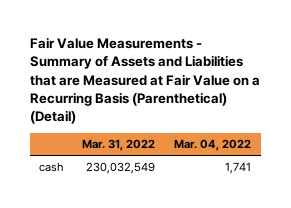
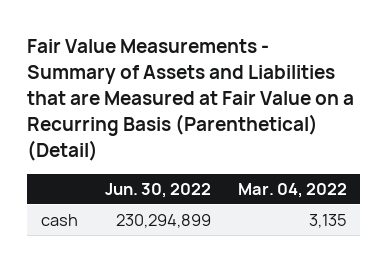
- | Mar. 31, 2022 | Mar. 04, 2022
+ | Jun. 30, 2022 | Mar. 04, 2022
- cash | 230,032,549 | 1,741
+ cash | 230,294,899 | 3,135

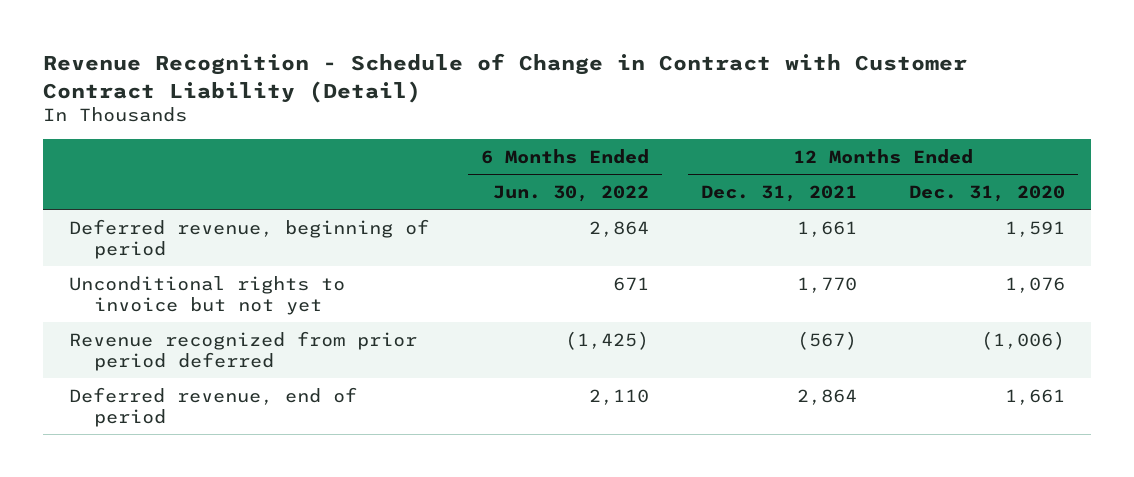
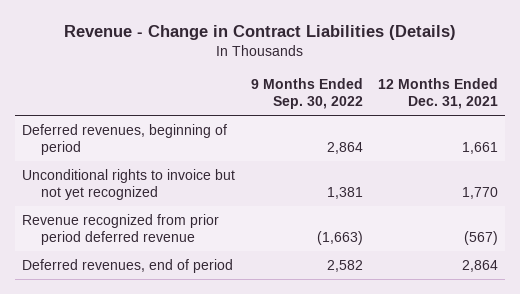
- Revenue Recognition - Schedule of Change in Contract with Customer Contract Liability (Detail)
+ Revenue - Change in Contract Liabilities (Details)
- | 6 Months Ended Jun. 30, 2022 | 12 Months Ended Dec. 31, 2021 | 12 Months Ended Dec. 31, 2020
+ | 9 Months Ended Sep. 30, 2022 | 12 Months Ended Dec. 31, 2021
- Deferred revenue, beginning of period | 2,864 | 1,661 | 1,591
- Unconditional rights to invoice but not yet | 671 | 1,770 | 1,076
- Revenue recognized from prior period deferred | (1,425) | (567) | (1,006)
- Deferred revenue, end of period | 2,110 | 2,864 | 1,661
+ Deferred revenues, beginning of period | 2,864 | 1,661
+ Unconditional rights to invoice but not yet recognized | 1,381 | 1,770
+ Revenue recognized from prior period deferred revenue | (1,663) | (567)
+ Deferred revenues, end of period | 2,582 | 2,864

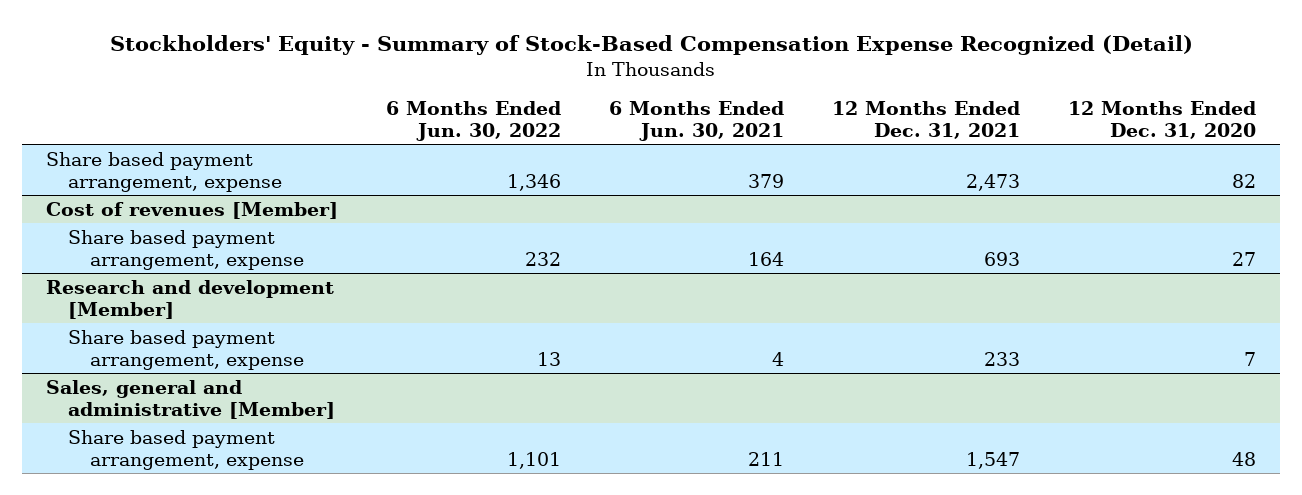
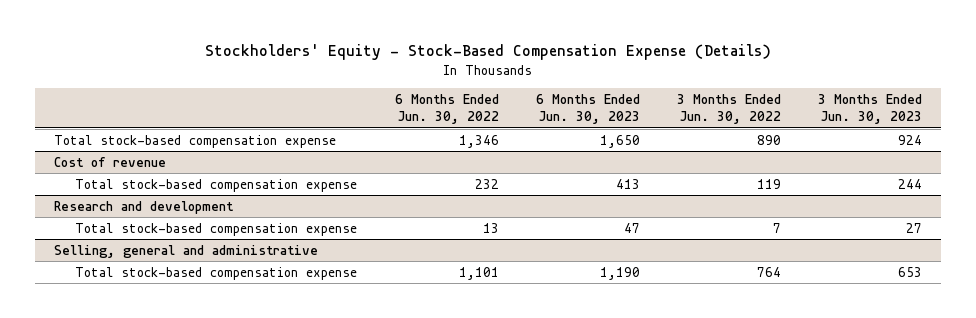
- Stockholders' Equity - Summary of Stock-Based Compensation Expense Recognized (Detail)
+ Stockholders' Equity - Stock-Based Compensation Expense (Details)
- | 6 Months Ended Jun. 30, 2022 | 6 Months Ended Jun. 30, 2021 | 12 Months Ended Dec. 31, 2021 | 12 Months Ended Dec. 31, 2020
+ | 6 Months Ended Jun. 30, 2022 | 6 Months Ended Jun. 30, 2023 | 3 Months Ended Jun. 30, 2022 | 3 Months Ended Jun. 30, 2023
- Share based payment arrangement, expense | 1,346 | 379 | 2,473 | 82
- Cost of revenues [Member]
- Share based payment arrangement, expense | 232 | 164 | 693 | 27
- Research and development [Member]
- Share based payment arrangement, expense | 13 | 4 | 233 | 7
- Sales, general and administrative [Member]
- Share based payment arrangement, expense | 1,101 | 211 | 1,547 | 48
+ Total stock-based compensation expense | 1,346 | 1,650 | 890 | 924
+ Cost of revenue
+ Total stock-based compensation expense | 232 | 413 | 119 | 244
+ Research and development
+ Total stock-based compensation expense | 13 | 47 | 7 | 27
+ Selling, general and administrative
+ Total stock-based compensation expense | 1,101 | 1,190 | 764 | 653

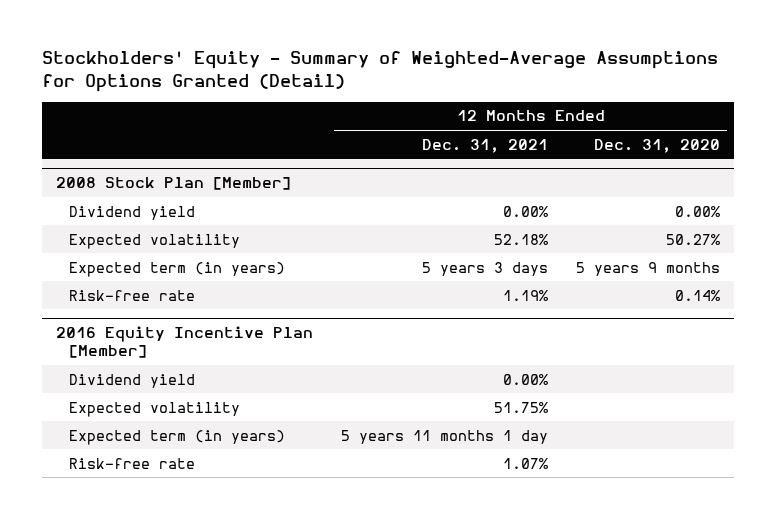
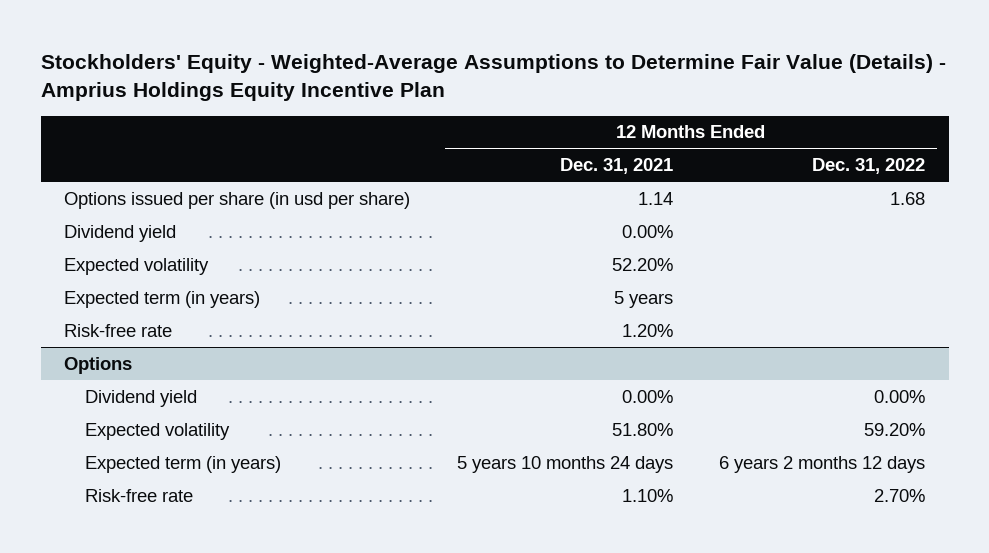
- Stockholders' Equity - Summary of Weighted-Average Assumptions for Options Granted (Detail)
+ Stockholders' Equity - Weighted-Average Assumptions to Determine Fair Value (Details) - Amprius Holdings Equity Incentive Plan
- | 12 Months Ended Dec. 31, 2021 | 12 Months Ended Dec. 31, 2020
+ | 12 Months Ended Dec. 31, 2021 | 12 Months Ended Dec. 31, 2022
- 2008 Stock Plan [Member]
+ Options issued per share (in usd per share) | 1.14 | 1.68
- Expected volatility | 52.18% | 50.27%
- Expected term (in years) | 5 years 3 days | 5 years 9 months
- Risk-free rate | 1.19% | 0.14%
- 2016 Equity Incentive Plan [Member]
+ Expected volatility | 52.20% |
+ Expected term (in years) | 5 years |
+ Risk-free rate | 1.20% |
+ Options
- Expected volatility | 51.75% |
- Expected term (in years) | 5 years 11 months 1 day |
- Risk-free rate | 1.07% |
+ Expected volatility | 51.80% | 59.20%
+ Expected term (in years) | 5 years 10 months 24 days | 6 years 2 months 12 days
+ Risk-free rate | 1.10% | 2.70%

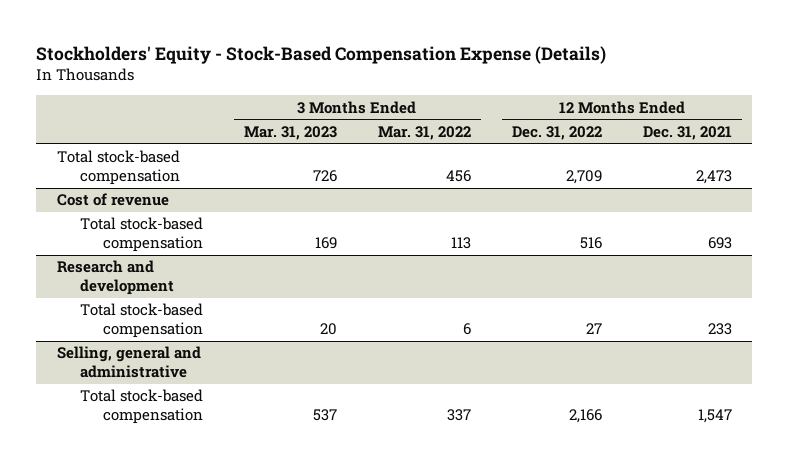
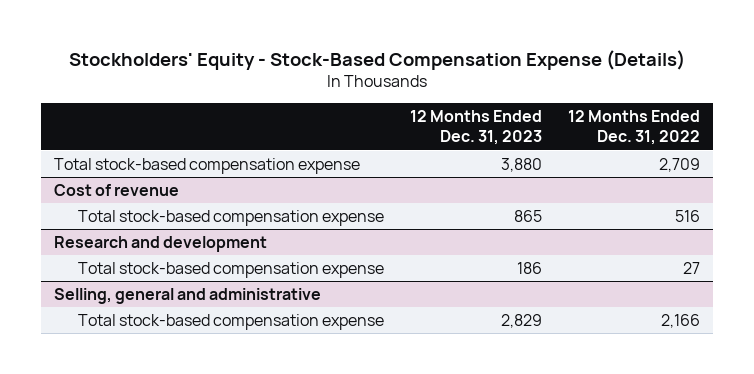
- | 3 Months Ended Mar. 31, 2023 | 3 Months Ended Mar. 31, 2022 | 12 Months Ended Dec. 31, 2022 | 12 Months Ended Dec. 31, 2021
+ | 12 Months Ended Dec. 31, 2023 | 12 Months Ended Dec. 31, 2022
- Total stock-based compensation | 726 | 456 | 2,709 | 2,473
+ Total stock-based compensation expense | 3,880 | 2,709
@ Cost of revenue
- Total stock-based compensation | 169 | 113 | 516 | 693
+ Total stock-based compensation expense | 865 | 516
@ Research and development
- Total stock-based compensation | 20 | 6 | 27 | 233
+ Total stock-based compensation expense | 186 | 27
@ Selling, general and administrative
- Total stock-based compensation | 537 | 337 | 2,166 | 1,547
+ Total stock-based compensation expense | 2,829 | 2,166

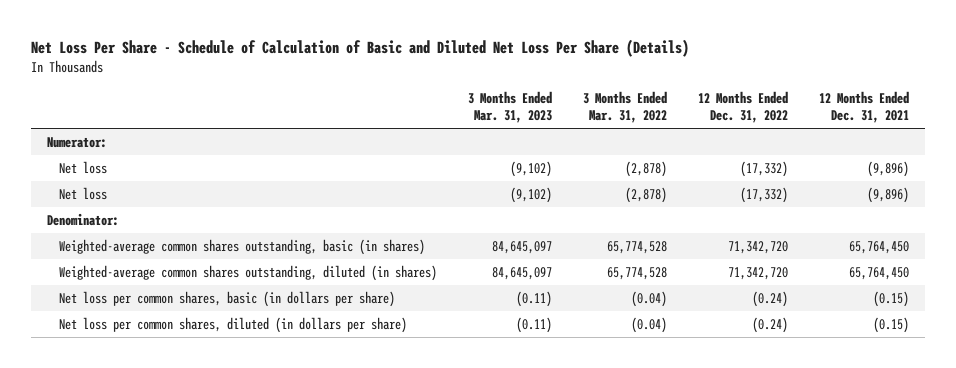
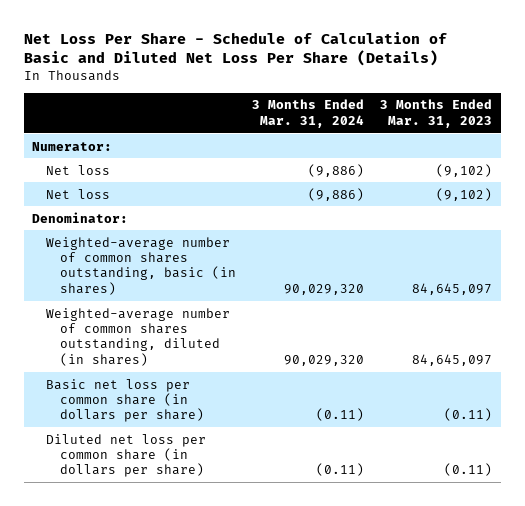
- | 3 Months Ended Mar. 31, 2023 | 3 Months Ended Mar. 31, 2022 | 12 Months Ended Dec. 31, 2022 | 12 Months Ended Dec. 31, 2021
+ | 3 Months Ended Mar. 31, 2024 | 3 Months Ended Mar. 31, 2023
- Weighted-average common shares outstanding, basic (in shares) | 84,645,097 | 65,774,528 | 71,342,720 | 65,764,450
- Weighted-average common shares outstanding, diluted (in shares) | 84,645,097 | 65,774,528 | 71,342,720 | 65,764,450
- Net loss per common shares, basic (in dollars per share) | (0.11) | (0.04) | (0.24) | (0.15)
- Net loss per common shares, diluted (in dollars per share) | (0.11) | (0.04) | (0.24) | (0.15)
+ Weighted-average number of common shares outstanding, basic (in shares) | 90,029,320 | 84,645,097
+ Weighted-average number of common shares outstanding, diluted (in shares) | 90,029,320 | 84,645,097
+ Basic net loss per common share (in dollars per share) | (0.11) | (0.11)
+ Diluted net loss per common share (in dollars per share) | (0.11) | (0.11)

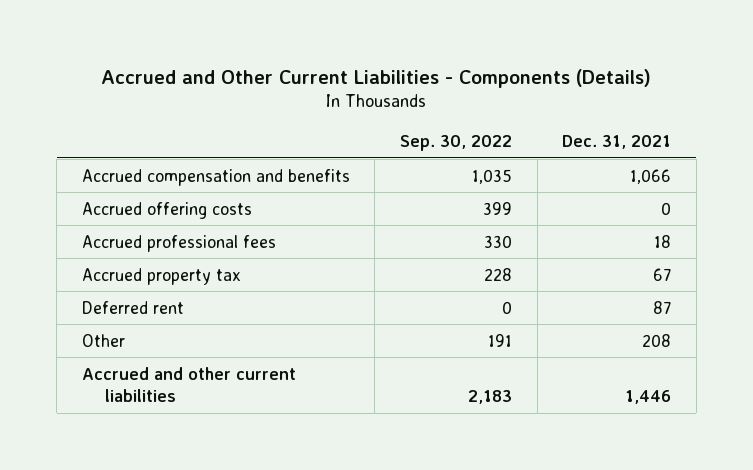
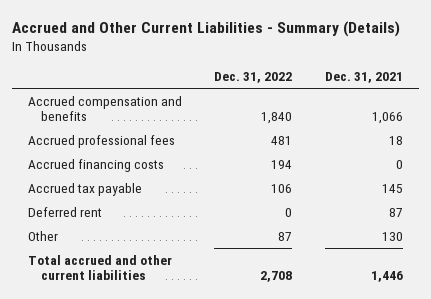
- Accrued and Other Current Liabilities - Components (Details)
+ Accrued and Other Current Liabilities - Summary (Details)
- | Sep. 30, 2022 | Dec. 31, 2021
+ | Dec. 31, 2022 | Dec. 31, 2021
- Accrued offering costs | 399 | 0
- Accrued property tax | 228 | 67
+ Accrued financing costs | 194 | 0
+ Accrued tax payable | 106 | 145
- Other | 191 | 208
- Accrued and other current liabilities | 2,183 | 1,446
+ Other | 87 | 130
+ Total accrued and other current liabilities | 2,708 | 1,446

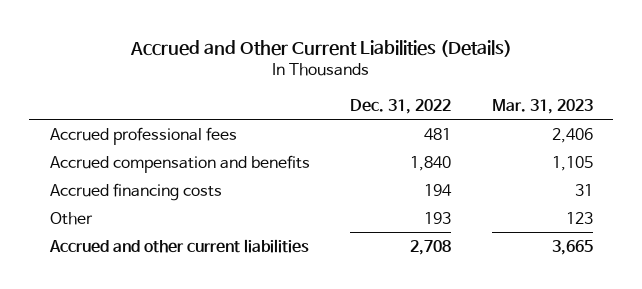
- Accrued and Other Current Liabilities - Summary (Details)
+ Accrued and Other Current Liabilities (Details)
- | Dec. 31, 2022 | Dec. 31, 2021
+ | Dec. 31, 2022 | Mar. 31, 2023
moved down: Accrued compensation and benefits | 1,840 | 1,105
- Accrued tax payable | 106 | 145
- Deferred rent | 0 | 87
- Other | 87 | 130
- Total accrued and other current liabilities | 2,708 | 1,446
+ Other | 193 | 123
+ Accrued and other current liabilities | 2,708 | 3,665

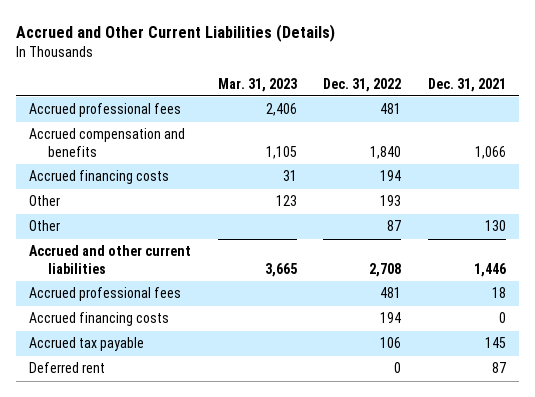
- | Dec. 31, 2022 | Mar. 31, 2023
+ | Mar. 31, 2023 | Dec. 31, 2022 | Dec. 31, 2021
+ Other | | 87 | 130
+ Accrued professional fees | | 481 | 18
+ Accrued financing costs | | 194 | 0
+ Accrued tax payable | | 106 | 145
+ Deferred rent | | 0 | 87

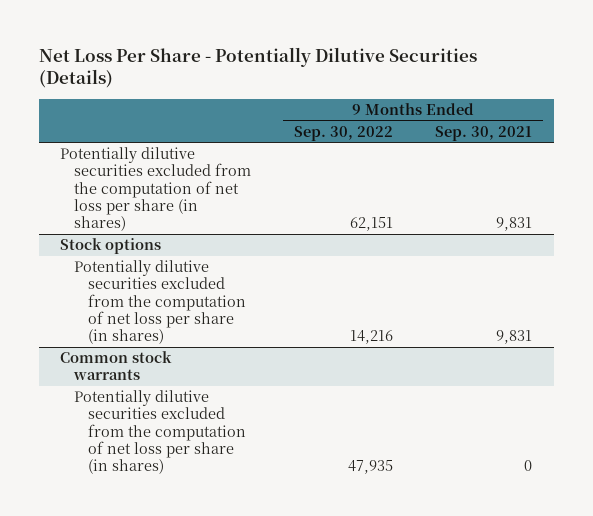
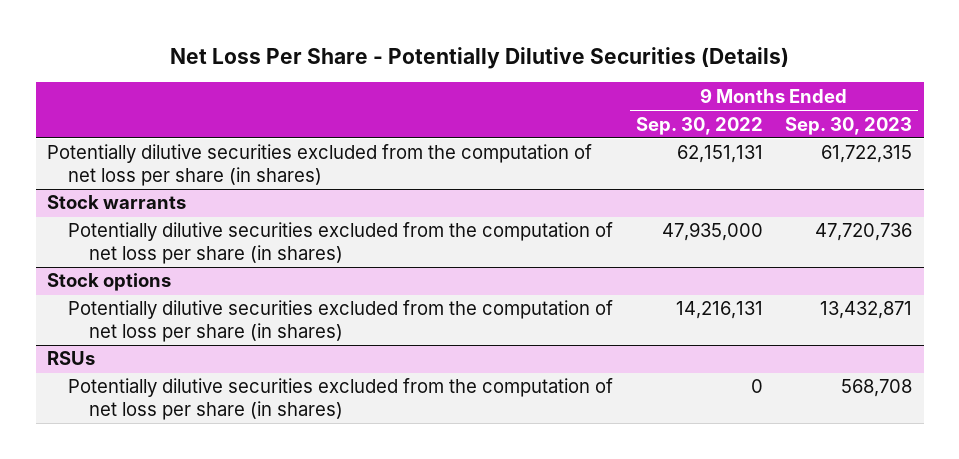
- | 9 Months Ended Sep. 30, 2022 | 9 Months Ended Sep. 30, 2021
+ | 9 Months Ended Sep. 30, 2022 | 9 Months Ended Sep. 30, 2023
- Potentially dilutive securities excluded from the computation of net loss per share (in shares) | 62,151 | 9,831
+ Potentially dilutive securities excluded from the computation of net loss per share (in shares) | 62,151,131 | 61,722,315
+ Stock warrants
+ Potentially dilutive securities excluded from the computation of net loss per share (in shares) | 47,935,000 | 47,720,736
@ Stock options
- Potentially dilutive securities excluded from the computation of net loss per share (in shares) | 14,216 | 9,831
- Common stock warrants
- Potentially dilutive securities excluded from the computation of net loss per share (in shares) | 47,935 | 0
@ Stock options
+ Potentially dilutive securities excluded from the computation of net loss per share (in shares) | 14,216,131 | 13,432,871
+ RSUs
+ Potentially dilutive securities excluded from the computation of net loss per share (in shares) | 0 | 568,708

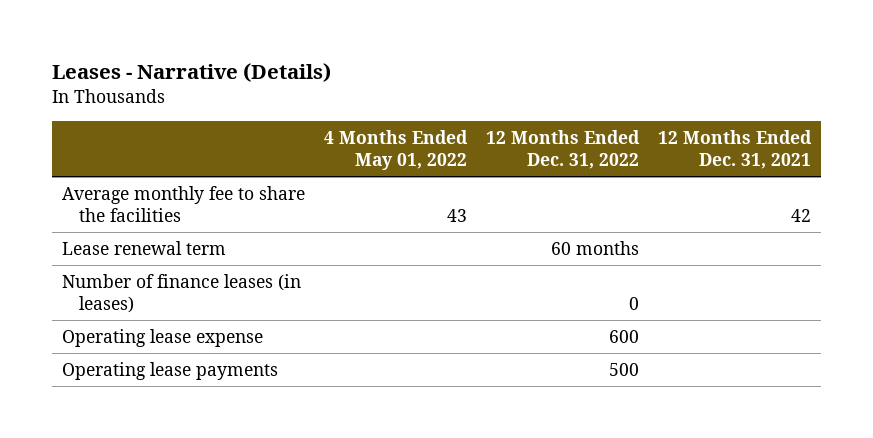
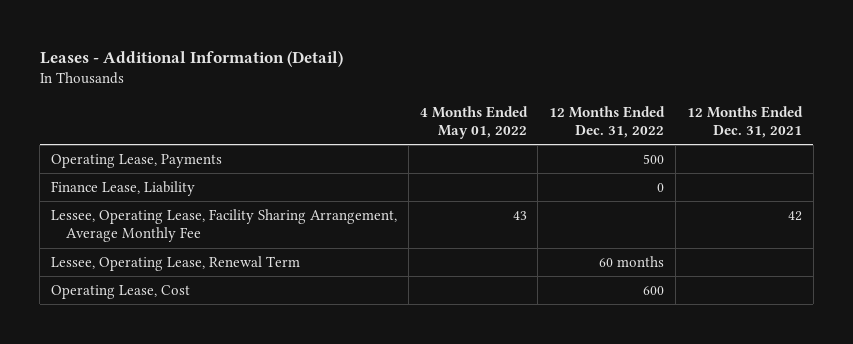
- Leases - Narrative (Details)
+ Leases - Additional Information (Detail)
- Average monthly fee to share the facilities | 43 | | 42
- Lease renewal term | | 60 months |
- Number of finance leases (in leases) | | 0 |
- Operating lease expense | | 600 |
- Operating lease payments | | 500 |
+ Operating Lease, Payments | | 500 |
+ Finance Lease, Liability | | 0 |
+ Lessee, Operating Lease, Facility Sharing Arrangement, Average Monthly Fee | 43 | | 42
+ Lessee, Operating Lease, Renewal Term | | 60 months |
+ Operating Lease, Cost | | 600 |

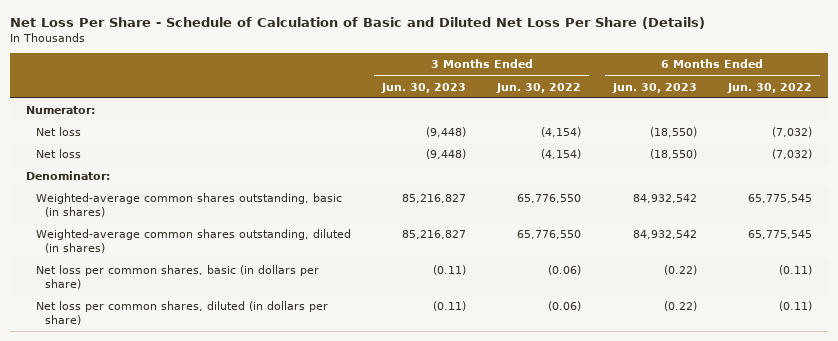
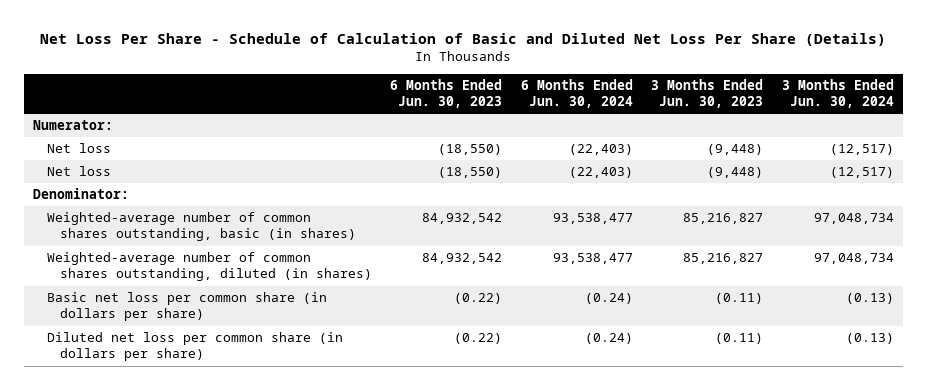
- | 3 Months Ended Jun. 30, 2023 | 3 Months Ended Jun. 30, 2022 | 6 Months Ended Jun. 30, 2023 | 6 Months Ended Jun. 30, 2022
+ | 6 Months Ended Jun. 30, 2023 | 6 Months Ended Jun. 30, 2024 | 3 Months Ended Jun. 30, 2023 | 3 Months Ended Jun. 30, 2024
- Weighted-average common shares outstanding, basic (in shares) | 85,216,827 | 65,776,550 | 84,932,542 | 65,775,545
- Weighted-average common shares outstanding, diluted (in shares) | 85,216,827 | 65,776,550 | 84,932,542 | 65,775,545
- Net loss per common shares, basic (in dollars per share) | (0.11) | (0.06) | (0.22) | (0.11)
- Net loss per common shares, diluted (in dollars per share) | (0.11) | (0.06) | (0.22) | (0.11)
+ Weighted-average number of common shares outstanding, basic (in shares) | 84,932,542 | 93,538,477 | 85,216,827 | 97,048,734
+ Weighted-average number of common shares outstanding, diluted (in shares) | 84,932,542 | 93,538,477 | 85,216,827 | 97,048,734
+ Basic net loss per common share (in dollars per share) | (0.22) | (0.24) | (0.11) | (0.13)
+ Diluted net loss per common share (in dollars per share) | (0.22) | (0.24) | (0.11) | (0.13)

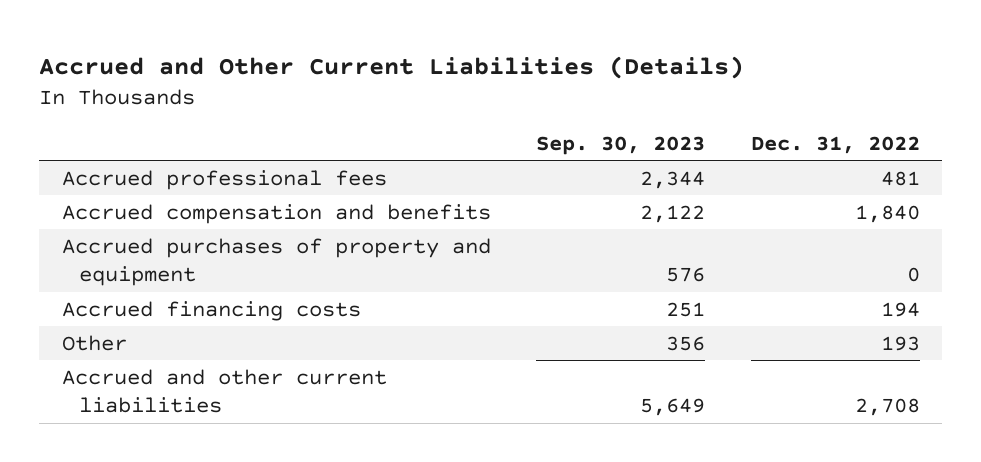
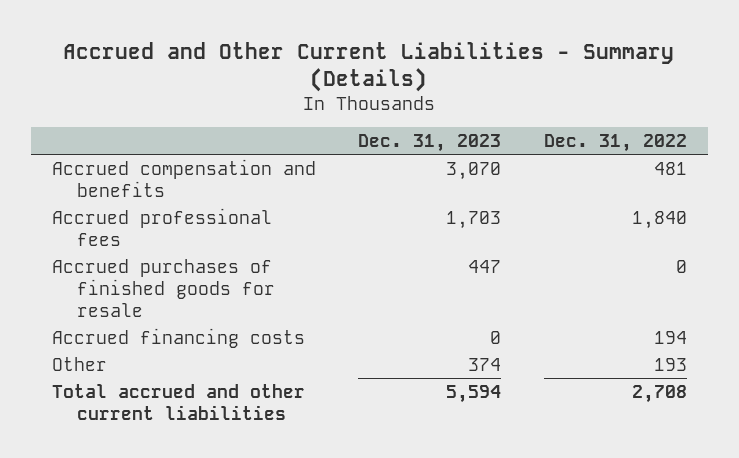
- Accrued and Other Current Liabilities (Details)
+ Accrued and Other Current Liabilities - Summary (Details)
- | Sep. 30, 2023 | Dec. 31, 2022
+ | Dec. 31, 2023 | Dec. 31, 2022
- Accrued professional fees | 2,344 | 481
- Accrued compensation and benefits | 2,122 | 1,840
- Accrued purchases of property and equipment | 576 | 0
+ Accrued compensation and benefits | 3,070 | 481
+ Accrued professional fees | 1,703 | 1,840
+ Accrued purchases of finished goods for resale | 447 | 0
- Accrued and other current liabilities | 5,649 | 2,708
+ Total accrued and other current liabilities | 5,594 | 2,708

